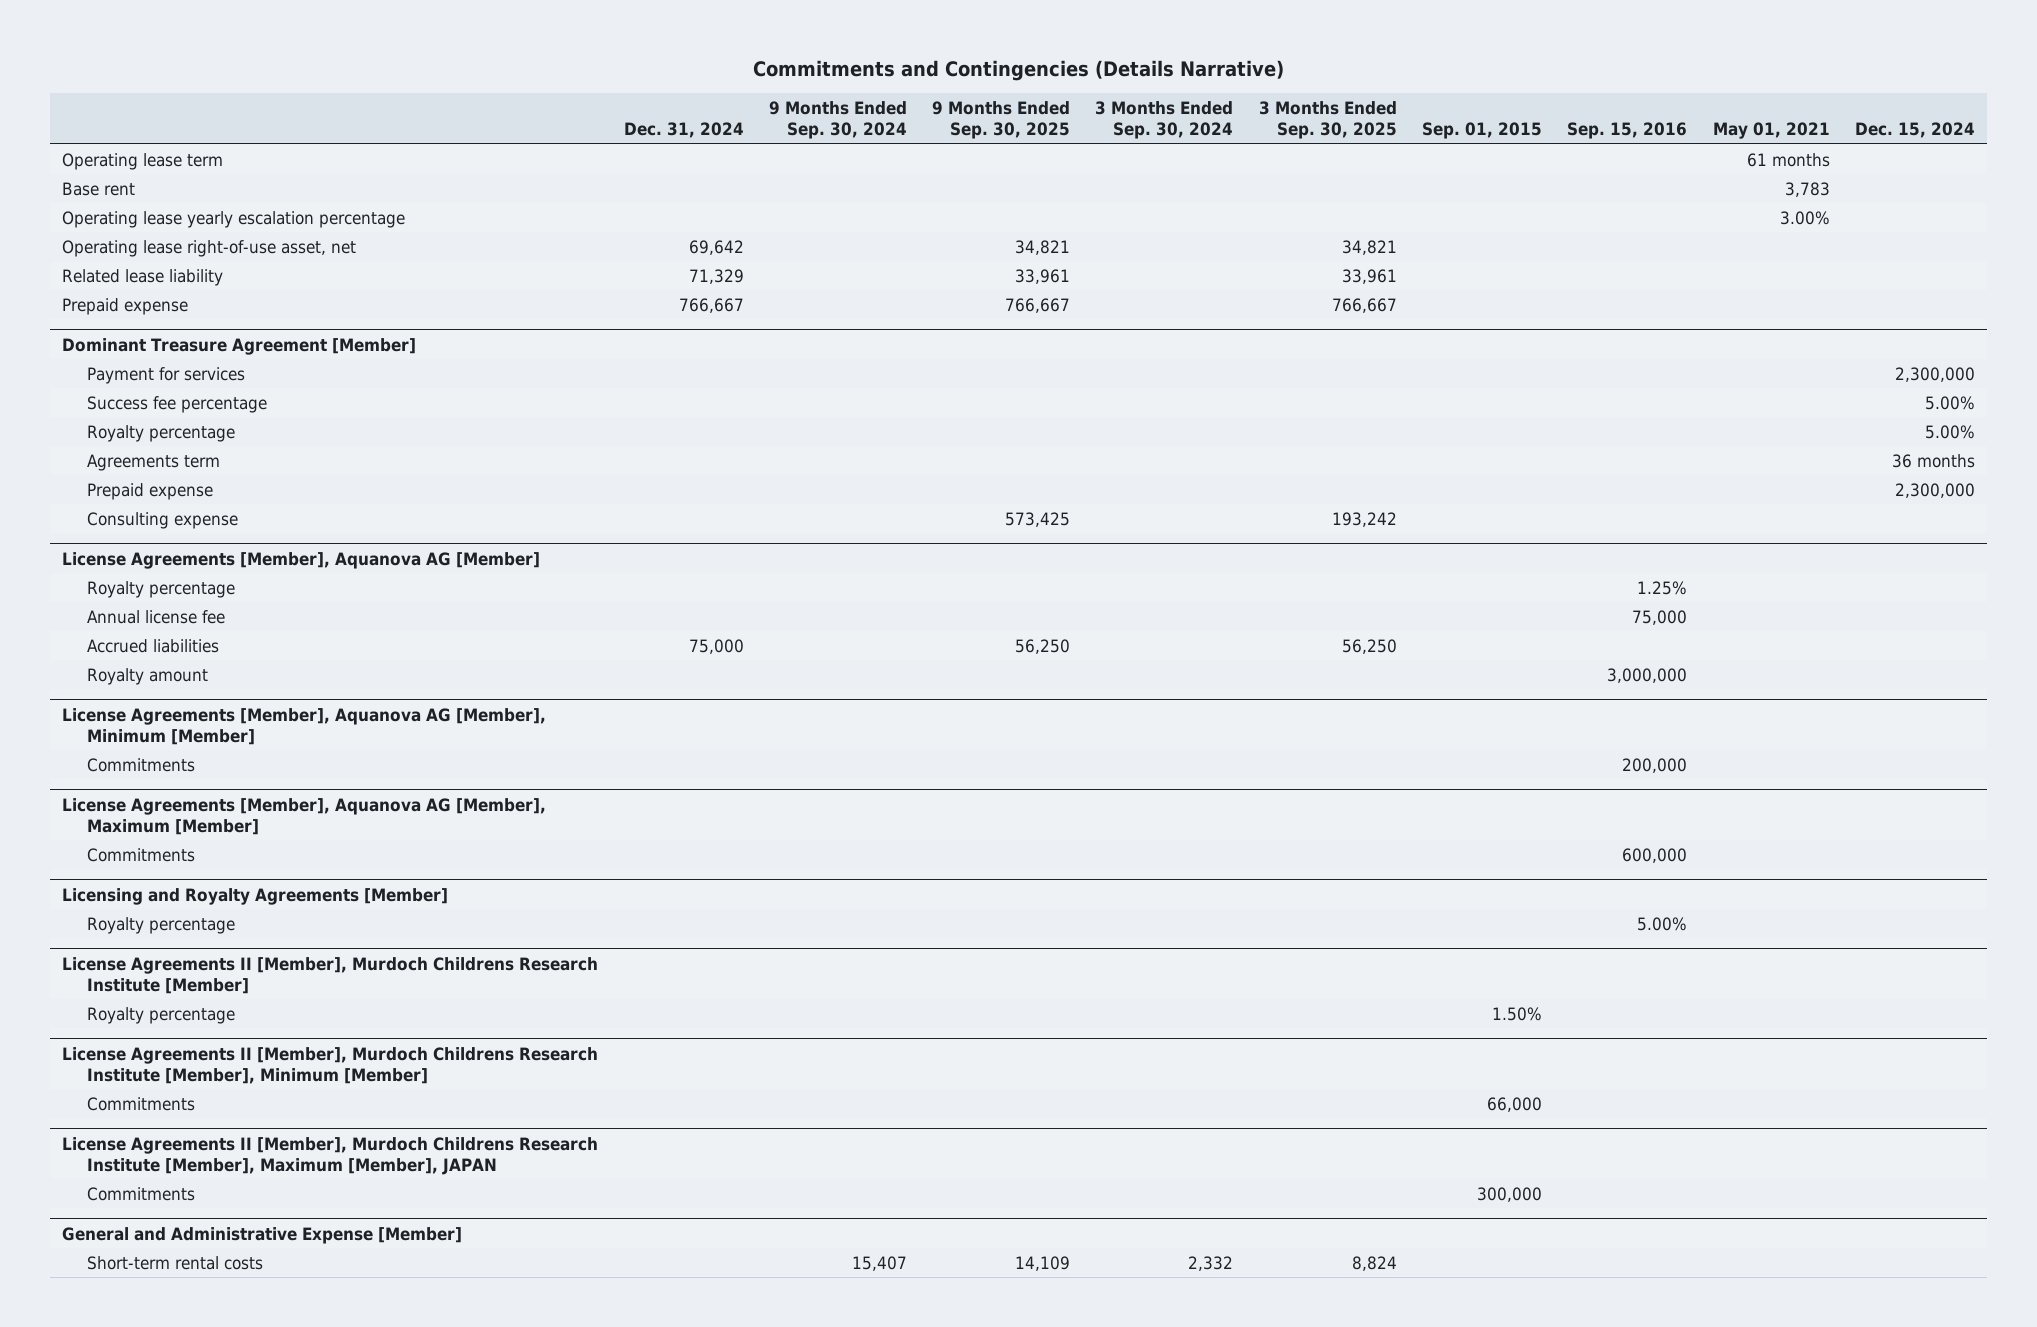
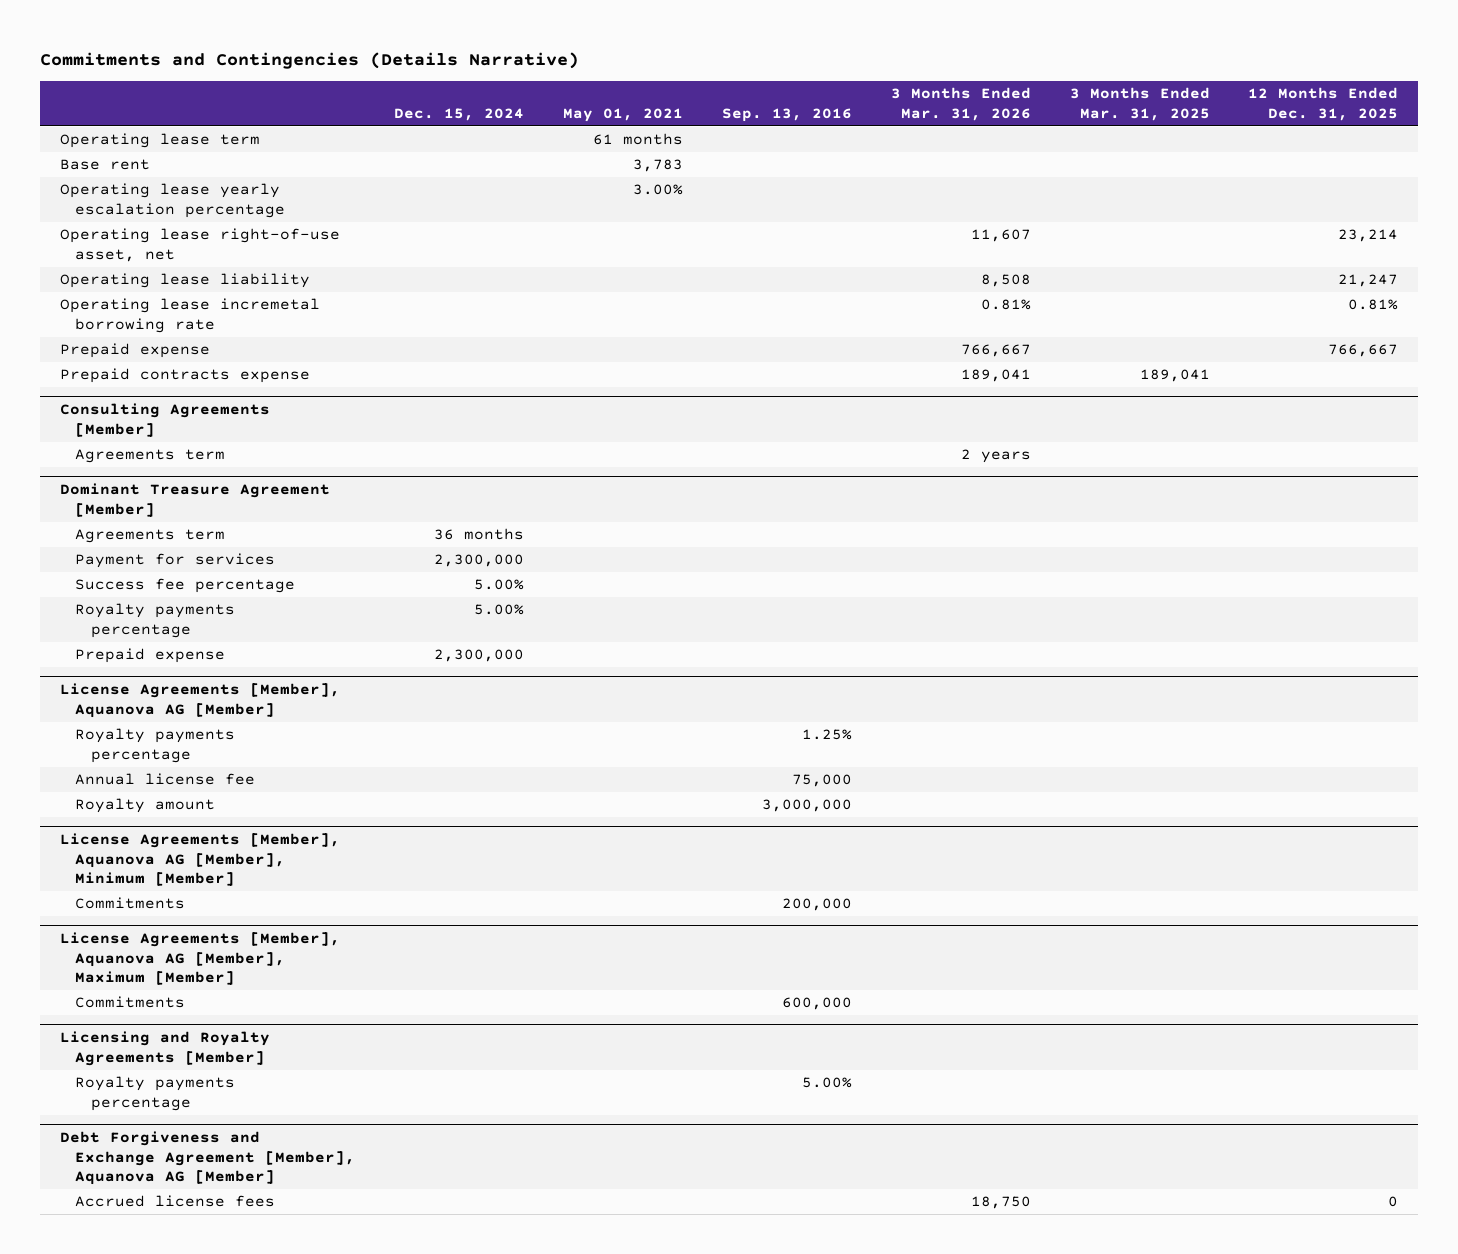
- | Dec. 31, 2024 | 9 Months Ended Sep. 30, 2024 | 9 Months Ended Sep. 30, 2025 | 3 Months Ended Sep. 30, 2024 | 3 Months Ended Sep. 30, 2025 | Sep. 01, 2015 | Sep. 15, 2016 | May 01, 2021 | Dec. 15, 2024
+ | Dec. 15, 2024 | May 01, 2021 | Sep. 13, 2016 | 3 Months Ended Mar. 31, 2026 | 3 Months Ended Mar. 31, 2025 | 12 Months Ended Dec. 31, 2025
- Related lease liability | 71,329 | | 33,961 | | 33,961 | | | |
+ Operating lease liability | | | | 8,508 | | 21,247
+ Operating lease incremetal borrowing rate | | | | 0.81% | | 0.81%
+ Prepaid contracts expense | | | | 189,041 | 189,041 |
+ Consulting Agreements [Member]
+ Agreements term | | | | 2 years | |
@ Dominant Treasure Agreement [Member]
moved up: Agreements term | 36 months | | | | |
- Royalty percentage | | | | | | | | | 5.00%
+ Royalty payments percentage | 5.00% | | | | |
- Consulting expense | | | 573,425 | | 193,242 | | | |
@ License Agreements [Member], Aquanova AG [Member]
- Royalty percentage | | | | | | | 1.25% | |
+ Royalty payments percentage | | | 1.25% | | |
- Accrued liabilities | 75,000 | | 56,250 | | 56,250 | | | |
@ Licensing and Royalty Agreements [Member]
- Royalty percentage | | | | | | | 5.00% | |
- License Agreements II [Member], Murdoch Childrens Research Institute [Member]
- Royalty percentage | | | | | | 1.50% | | |
- License Agreements II [Member], Murdoch Childrens Research Institute [Member], Minimum [Member]
- Commitments | | | | | | 66,000 | | |
- License Agreements II [Member], Murdoch Childrens Research Institute [Member], Maximum [Member], JAPAN
- Commitments | | | | | | 300,000 | | |
- General and Administrative Expense [Member]
- Short-term rental costs | | 15,407 | 14,109 | 2,332 | 8,824 | | | |
@ Licensing and Royalty Agreements [Member]
+ Royalty payments percentage | | | 5.00% | | |
+ Debt Forgiveness and Exchange Agreement [Member], Aquanova AG [Member]
+ Accrued license fees | | | | 18,750 | | 0

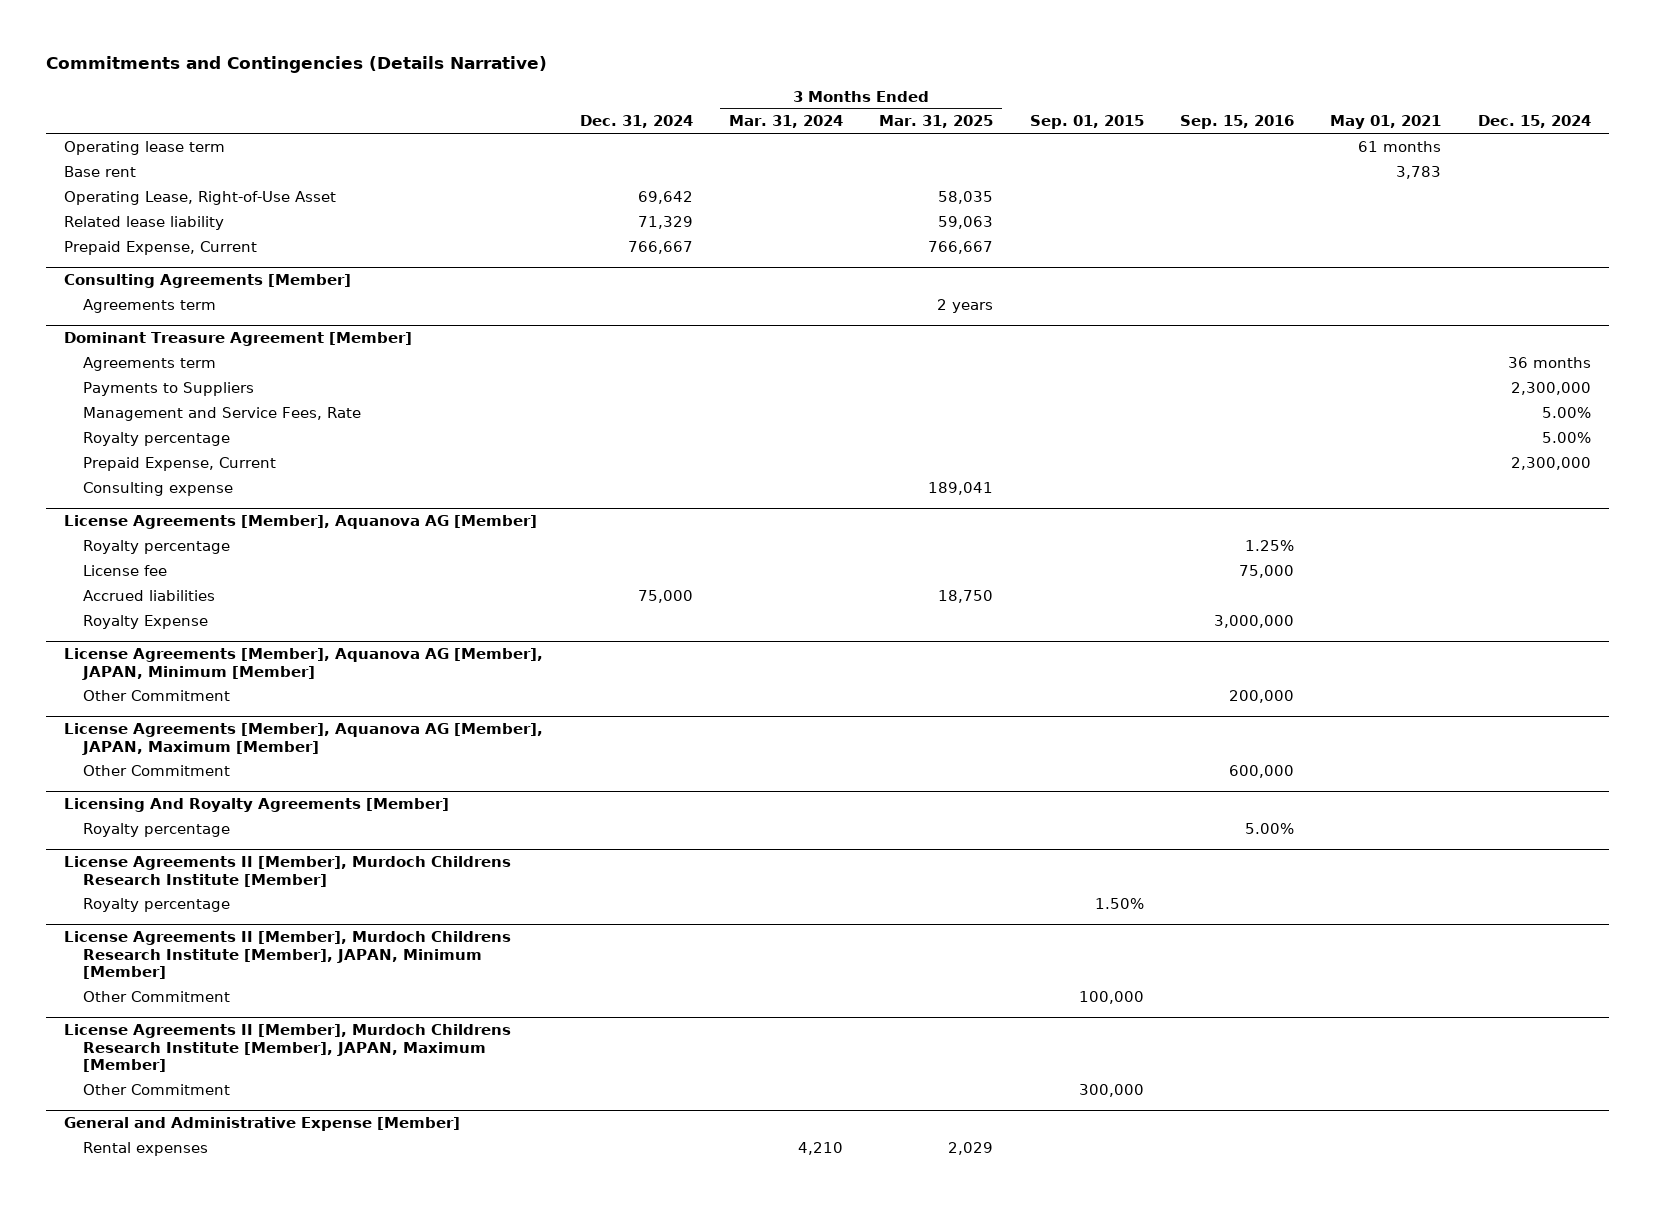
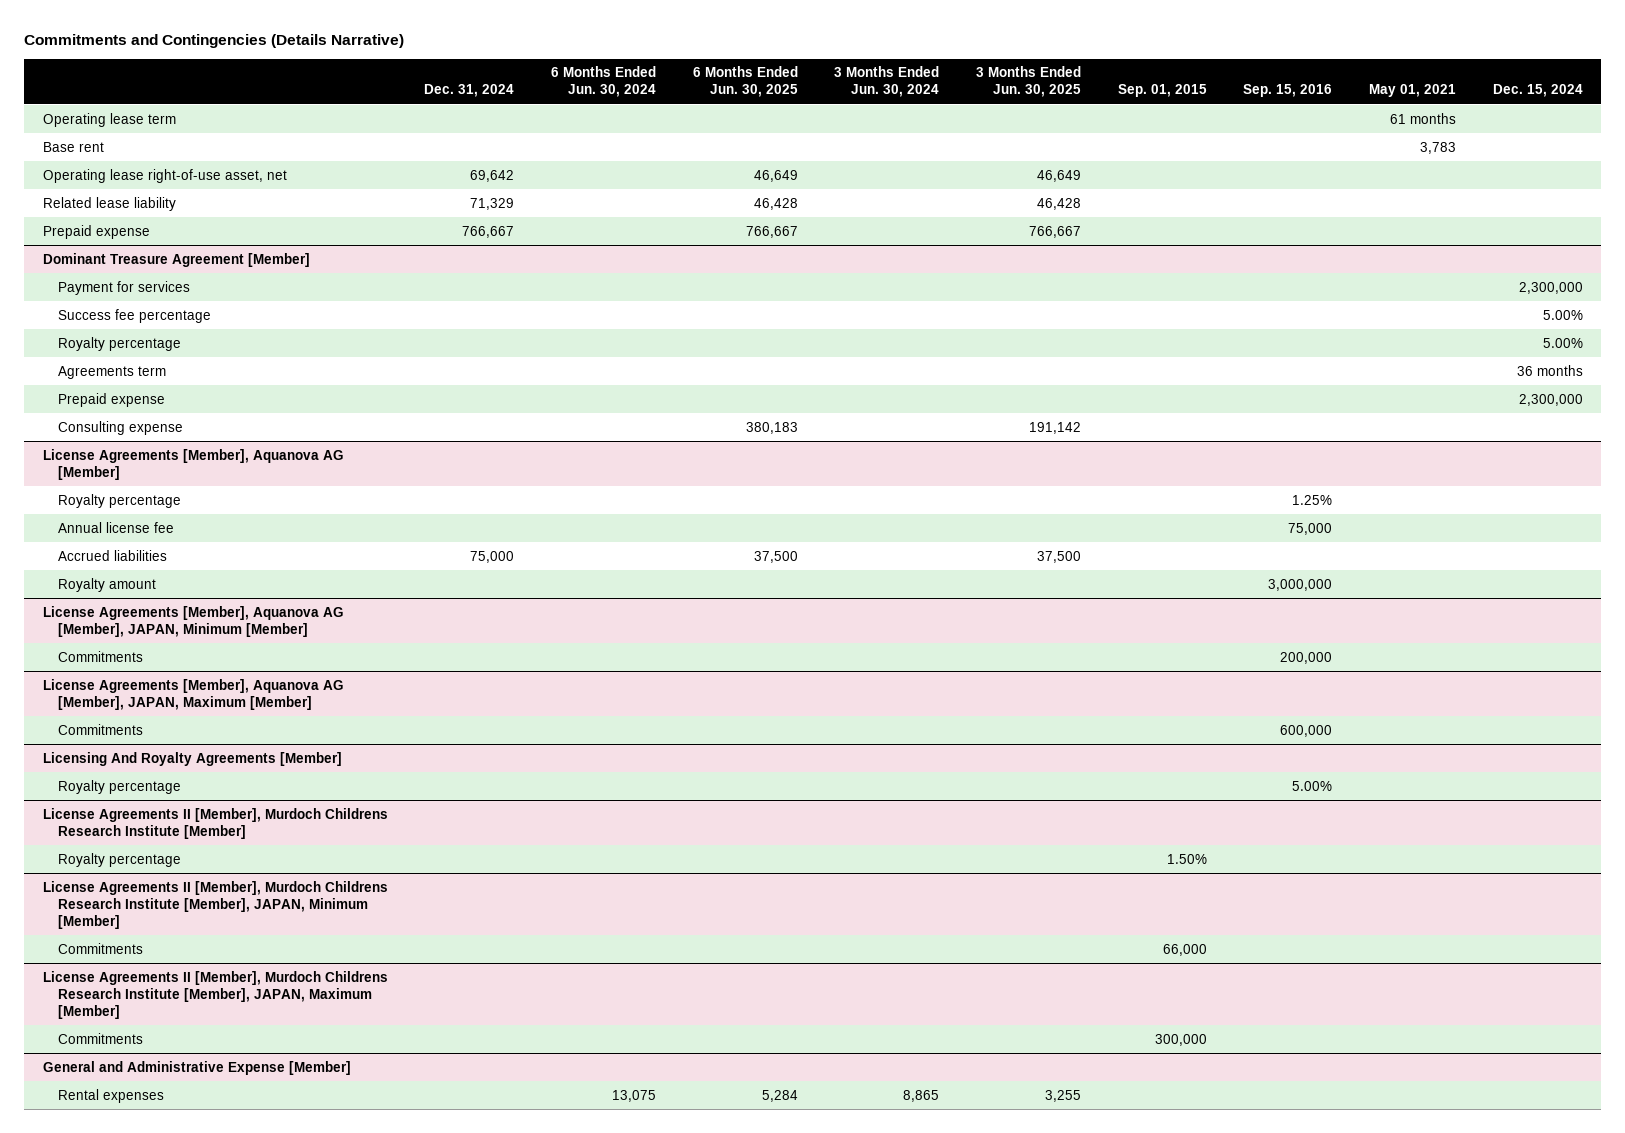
- | Dec. 31, 2024 | 3 Months Ended Mar. 31, 2024 | 3 Months Ended Mar. 31, 2025 | Sep. 01, 2015 | Sep. 15, 2016 | May 01, 2021 | Dec. 15, 2024
+ | Dec. 31, 2024 | 6 Months Ended Jun. 30, 2024 | 6 Months Ended Jun. 30, 2025 | 3 Months Ended Jun. 30, 2024 | 3 Months Ended Jun. 30, 2025 | Sep. 01, 2015 | Sep. 15, 2016 | May 01, 2021 | Dec. 15, 2024
- Operating Lease, Right-of-Use Asset | 69,642 | | 58,035 | | | |
+ Operating lease right-of-use asset, net | 69,642 | | 46,649 | | 46,649 | | | |
- Prepaid Expense, Current | 766,667 | | 766,667 | | | |
- Consulting Agreements [Member]
- Agreements term | | | 2 years | | | |
+ Prepaid expense | 766,667 | | 766,667 | | 766,667 | | | |
@ Dominant Treasure Agreement [Member]
- Payments to Suppliers | | | | | | | 2,300,000
- Management and Service Fees, Rate | | | | | | | 5.00%
+ Payment for services | | | | | | | | | 2,300,000
+ Success fee percentage | | | | | | | | | 5.00%
- Prepaid Expense, Current | | | | | | | 2,300,000
moved down: Agreements term | | | | | | | | | 36 months
+ Prepaid expense | | | | | | | | | 2,300,000
@ License Agreements [Member], Aquanova AG [Member]
- License fee | | | | | 75,000 | |
+ Annual license fee | | | | | | | 75,000 | |
- Royalty Expense | | | | | 3,000,000 | |
+ Royalty amount | | | | | | | 3,000,000 | |
@ License Agreements [Member], Aquanova AG [Member], JAPAN, Minimum [Member]
- Other Commitment | | | | | 200,000 | |
+ Commitments | | | | | | | 200,000 | |
@ License Agreements [Member], Aquanova AG [Member], JAPAN, Maximum [Member]
- Other Commitment | | | | | 600,000 | |
+ Commitments | | | | | | | 600,000 | |
@ License Agreements II [Member], Murdoch Childrens Research Institute [Member], JAPAN, Minimum [Member]
- Other Commitment | | | | 100,000 | | |
+ Commitments | | | | | | 66,000 | | |
@ License Agreements II [Member], Murdoch Childrens Research Institute [Member], JAPAN, Maximum [Member]
- Other Commitment | | | | 300,000 | | |
+ Commitments | | | | | | 300,000 | | |

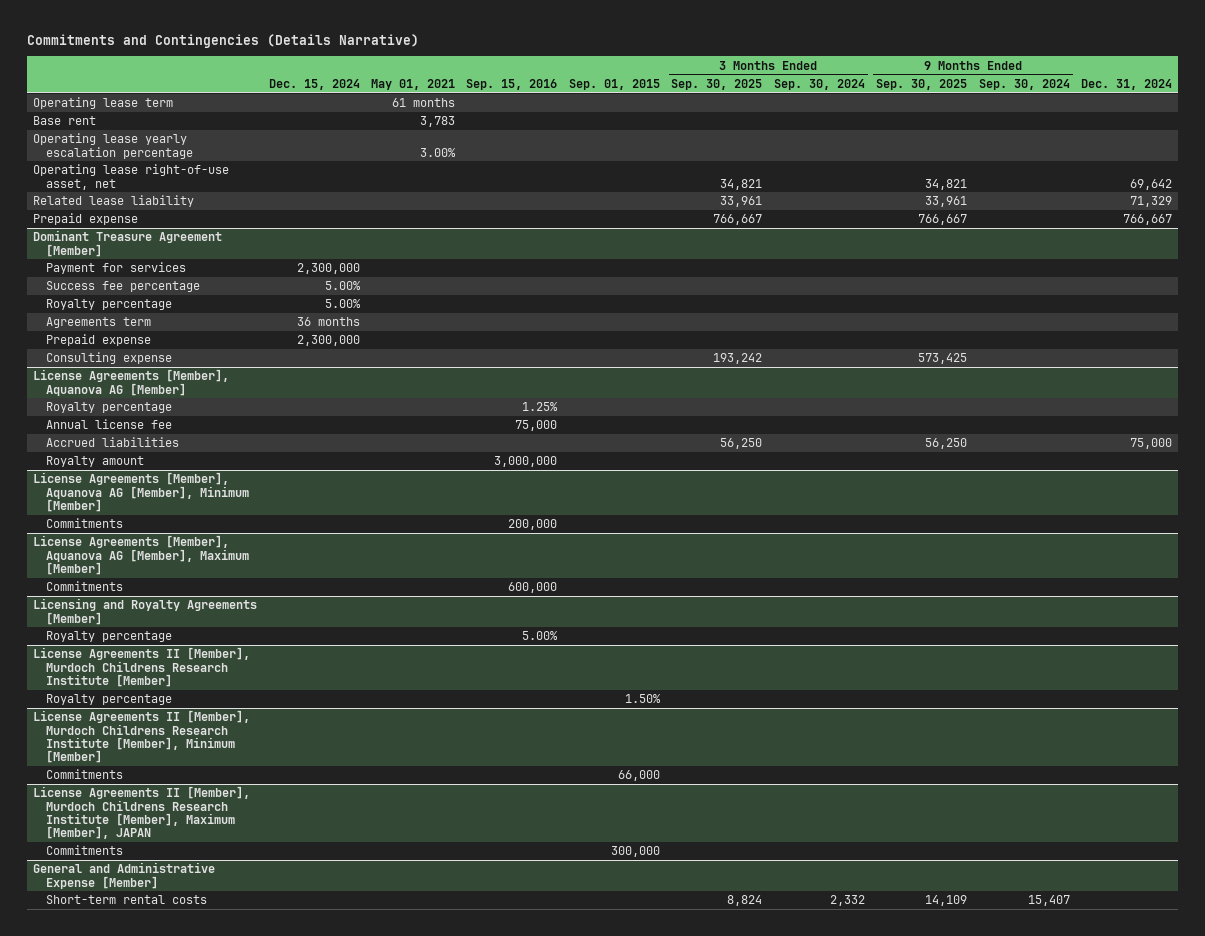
- | Dec. 31, 2024 | 6 Months Ended Jun. 30, 2024 | 6 Months Ended Jun. 30, 2025 | 3 Months Ended Jun. 30, 2024 | 3 Months Ended Jun. 30, 2025 | Sep. 01, 2015 | Sep. 15, 2016 | May 01, 2021 | Dec. 15, 2024
+ | Dec. 15, 2024 | May 01, 2021 | Sep. 15, 2016 | Sep. 01, 2015 | 3 Months Ended Sep. 30, 2025 | 3 Months Ended Sep. 30, 2024 | 9 Months Ended Sep. 30, 2025 | 9 Months Ended Sep. 30, 2024 | Dec. 31, 2024
+ Operating lease yearly escalation percentage | | 3.00% | | | | | | |
- License Agreements [Member], Aquanova AG [Member], JAPAN, Minimum [Member]
+ License Agreements [Member], Aquanova AG [Member], Minimum [Member]
- License Agreements [Member], Aquanova AG [Member], JAPAN, Maximum [Member]
+ License Agreements [Member], Aquanova AG [Member], Maximum [Member]
- Licensing And Royalty Agreements [Member]
+ Licensing and Royalty Agreements [Member]
- License Agreements II [Member], Murdoch Childrens Research Institute [Member], JAPAN, Minimum [Member]
+ License Agreements II [Member], Murdoch Childrens Research Institute [Member], Minimum [Member]
- License Agreements II [Member], Murdoch Childrens Research Institute [Member], JAPAN, Maximum [Member]
+ License Agreements II [Member], Murdoch Childrens Research Institute [Member], Maximum [Member], JAPAN
@ General and Administrative Expense [Member]
- Rental expenses | | 13,075 | 5,284 | 8,865 | 3,255 | | | |
+ Short-term rental costs | | | | | 8,824 | 2,332 | 14,109 | 15,407 |

